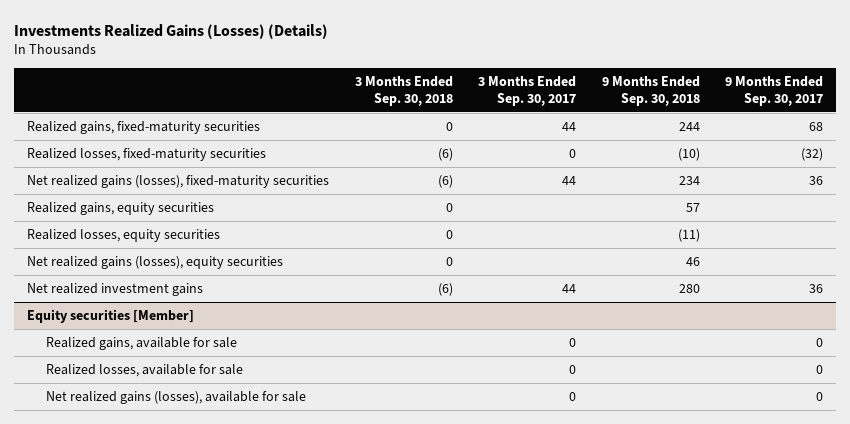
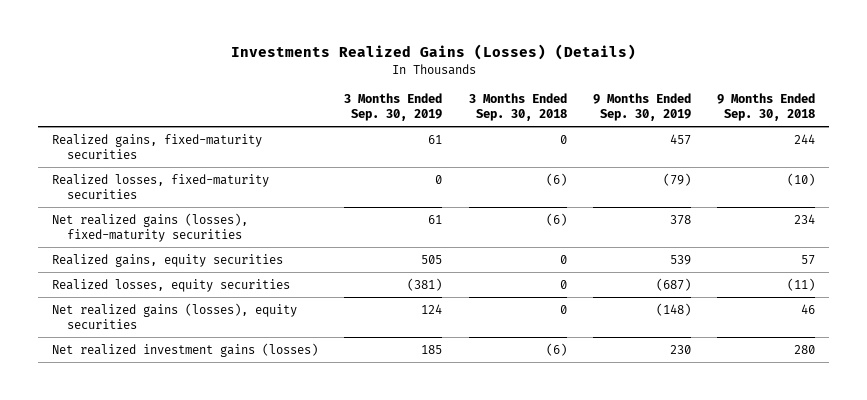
- | 3 Months Ended Sep. 30, 2018 | 3 Months Ended Sep. 30, 2017 | 9 Months Ended Sep. 30, 2018 | 9 Months Ended Sep. 30, 2017
+ | 3 Months Ended Sep. 30, 2019 | 3 Months Ended Sep. 30, 2018 | 9 Months Ended Sep. 30, 2019 | 9 Months Ended Sep. 30, 2018
- Net realized investment gains | (6) | 44 | 280 | 36
- Equity securities [Member]
- Realized gains, available for sale | | 0 | | 0
- Realized losses, available for sale | | 0 | | 0
- Net realized gains (losses), available for sale | | 0 | | 0
+ Net realized investment gains (losses) | 185 | (6) | 230 | 280

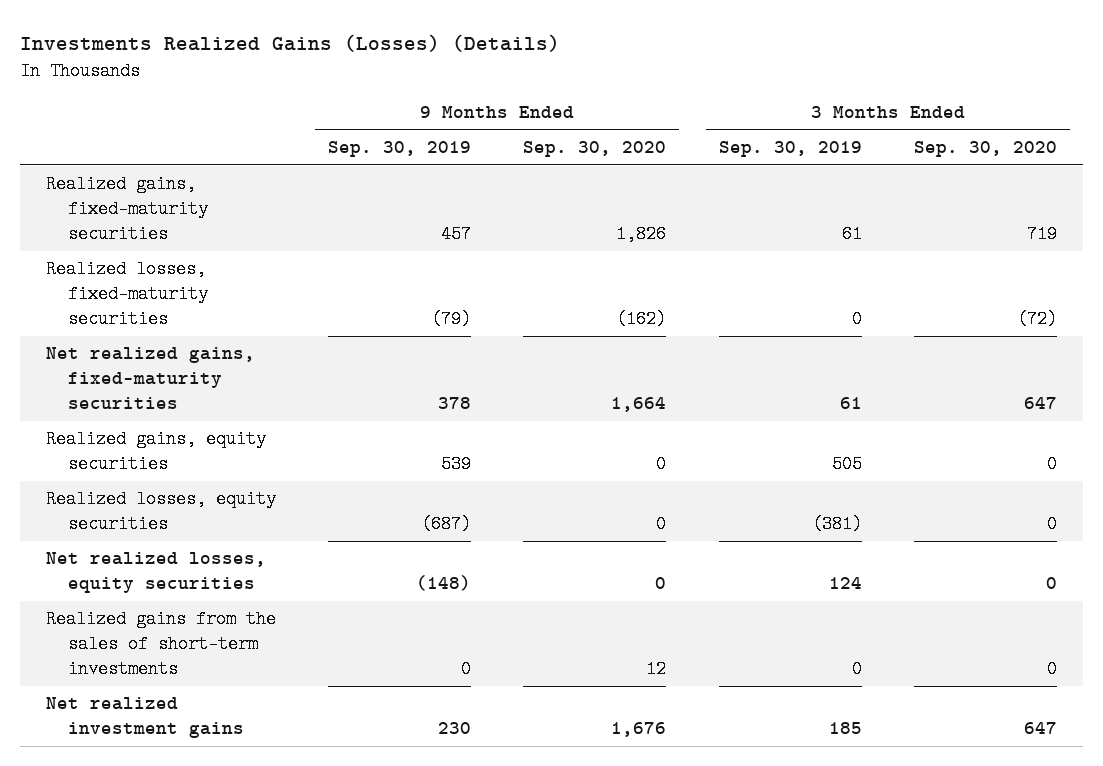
- | 3 Months Ended Sep. 30, 2019 | 3 Months Ended Sep. 30, 2018 | 9 Months Ended Sep. 30, 2019 | 9 Months Ended Sep. 30, 2018
+ | 9 Months Ended Sep. 30, 2019 | 9 Months Ended Sep. 30, 2020 | 3 Months Ended Sep. 30, 2019 | 3 Months Ended Sep. 30, 2020
- Net realized gains (losses), fixed-maturity securities | 61 | (6) | 378 | 234
+ Net realized gains, fixed-maturity securities | 378 | 1,664 | 61 | 647
- Net realized gains (losses), equity securities | 124 | 0 | (148) | 46
- Net realized investment gains (losses) | 185 | (6) | 230 | 280
+ Net realized losses, equity securities | (148) | 0 | 124 | 0
+ Realized gains from the sales of short-term investments | 0 | 12 | 0 | 0
+ Net realized investment gains | 230 | 1,676 | 185 | 647

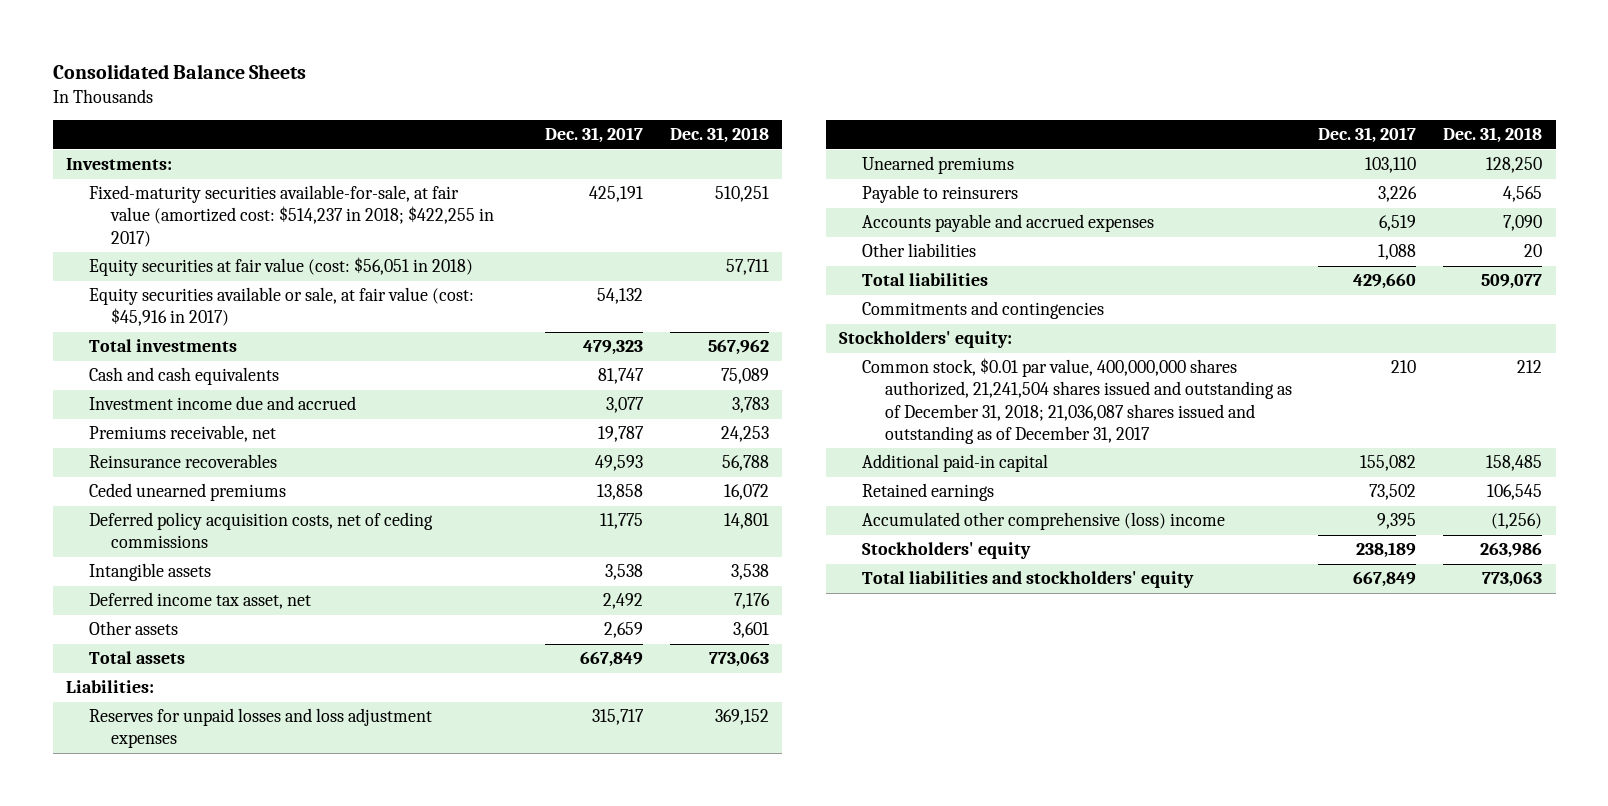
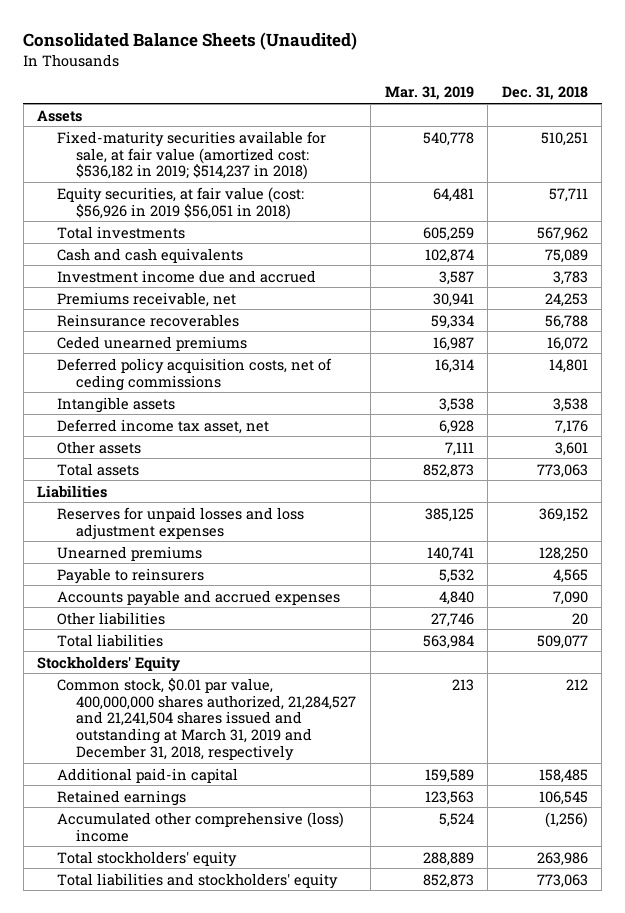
- Consolidated Balance Sheets
+ Consolidated Balance Sheets (Unaudited)
- | Dec. 31, 2017 | Dec. 31, 2018
+ | Mar. 31, 2019 | Dec. 31, 2018
- Investments:
- Fixed-maturity securities available-for-sale, at fair value (amortized cost: $514,237 in 2018; $422,255 in 2017) | 425,191 | 510,251
- Equity securities at fair value (cost: $56,051 in 2018) | | 57,711
- Equity securities available or sale, at fair value (cost: $45,916 in 2017) | 54,132 |
+ Assets
+ Fixed-maturity securities available for sale, at fair value (amortized cost: $536,182 in 2019; $514,237 in 2018) | 540,778 | 510,251
+ Equity securities, at fair value (cost: $56,926 in 2019 $56,051 in 2018) | 64,481 | 57,711
- Liabilities:
+ Liabilities
- Commitments and contingencies
- Stockholders' equity:
- Common stock, $0.01 par value, 400,000,000 shares authorized, 21,241,504 shares issued and outstanding as of December 31, 2018; 21,036,087 shares issued and outstanding as of December 31, 2017 | 210 | 212
+ Stockholders' Equity
+ Common stock, $0.01 par value, 400,000,000 shares authorized, 21,284,527 and 21,241,504 shares issued and outstanding at March 31, 2019 and December 31, 2018, respectively | 213 | 212
- Stockholders' equity | 238,189 | 263,986
+ Total stockholders' equity | 288,889 | 263,986

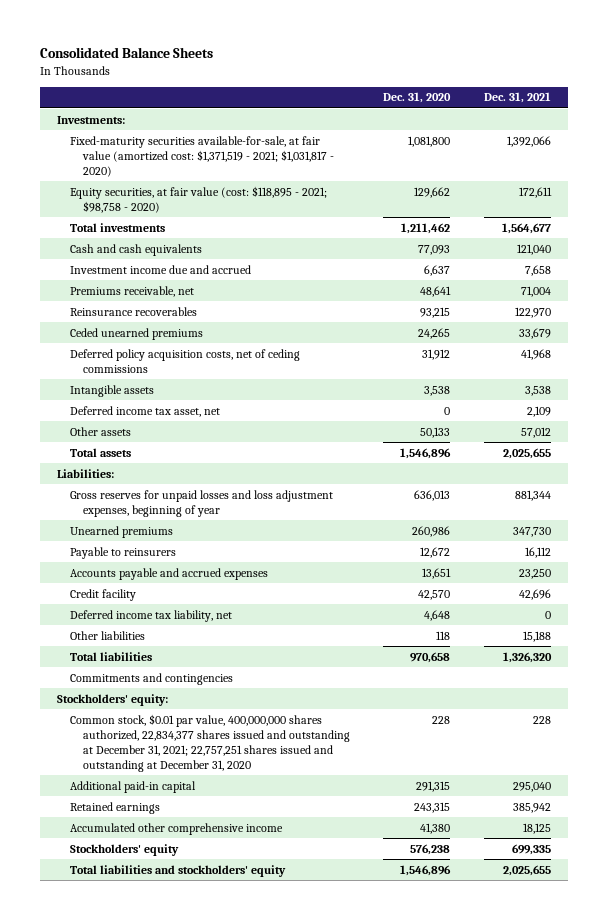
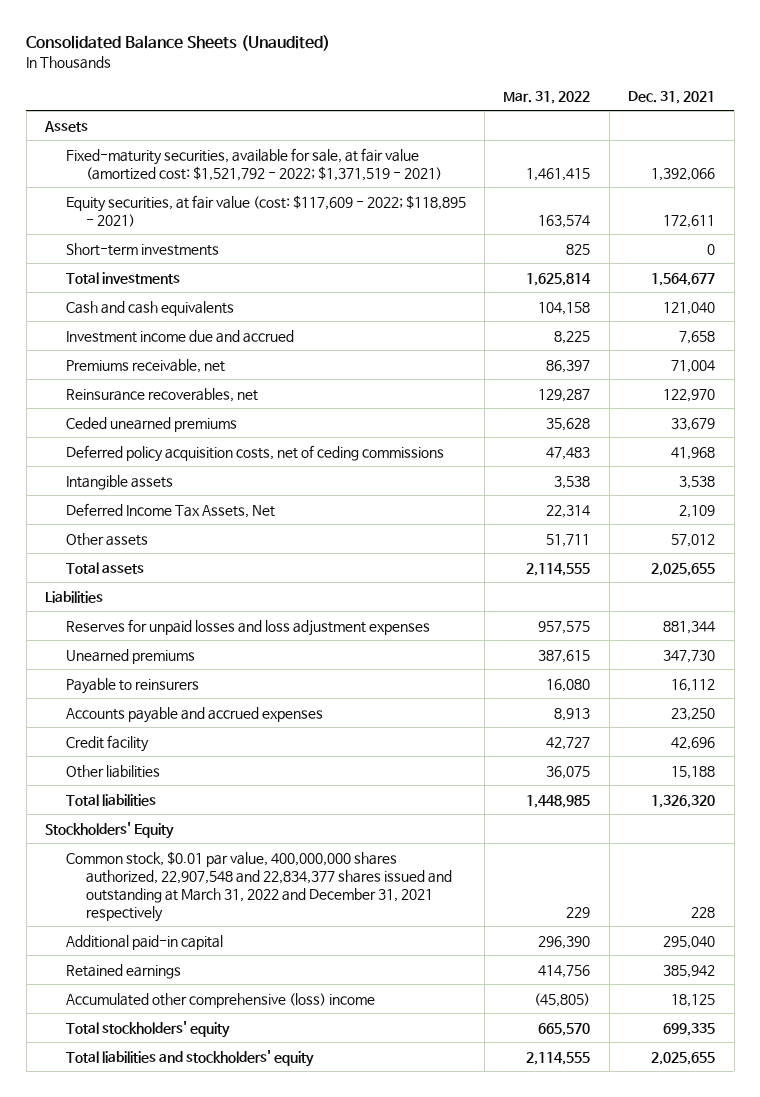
- Consolidated Balance Sheets
+ Consolidated Balance Sheets (Unaudited)
- | Dec. 31, 2020 | Dec. 31, 2021
+ | Mar. 31, 2022 | Dec. 31, 2021
- Investments:
- Fixed-maturity securities available-for-sale, at fair value (amortized cost: $1,371,519 - 2021; $1,031,817 - 2020) | 1,081,800 | 1,392,066
- Equity securities, at fair value (cost: $118,895 - 2021; $98,758 - 2020) | 129,662 | 172,611
+ Assets
+ Fixed-maturity securities, available for sale, at fair value (amortized cost: $1,521,792 - 2022; $1,371,519 - 2021) | 1,461,415 | 1,392,066
+ Equity securities, at fair value (cost: $117,609 - 2022; $118,895 - 2021) | 163,574 | 172,611
+ Short-term investments | 825 | 0
- Reinsurance recoverables | 93,215 | 122,970
+ Reinsurance recoverables, net | 129,287 | 122,970
- Deferred income tax asset, net | 0 | 2,109
+ Deferred Income Tax Assets, Net | 22,314 | 2,109
- Liabilities:
- Gross reserves for unpaid losses and loss adjustment expenses, beginning of year | 636,013 | 881,344
+ Liabilities
+ Reserves for unpaid losses and loss adjustment expenses | 957,575 | 881,344
- Deferred income tax liability, net | 4,648 | 0
- Commitments and contingencies
- Stockholders' equity:
- Common stock, $0.01 par value, 400,000,000 shares authorized, 22,834,377 shares issued and outstanding at December 31, 2021; 22,757,251 shares issued and outstanding at December 31, 2020 | 228 | 228
+ Stockholders' Equity
+ Common stock, $0.01 par value, 400,000,000 shares authorized, 22,907,548 and 22,834,377 shares issued and outstanding at March 31, 2022 and December 31, 2021 respectively | 229 | 228
- Accumulated other comprehensive income | 41,380 | 18,125
- Stockholders' equity | 576,238 | 699,335
+ Accumulated other comprehensive (loss) income | (45,805) | 18,125
+ Total stockholders' equity | 665,570 | 699,335

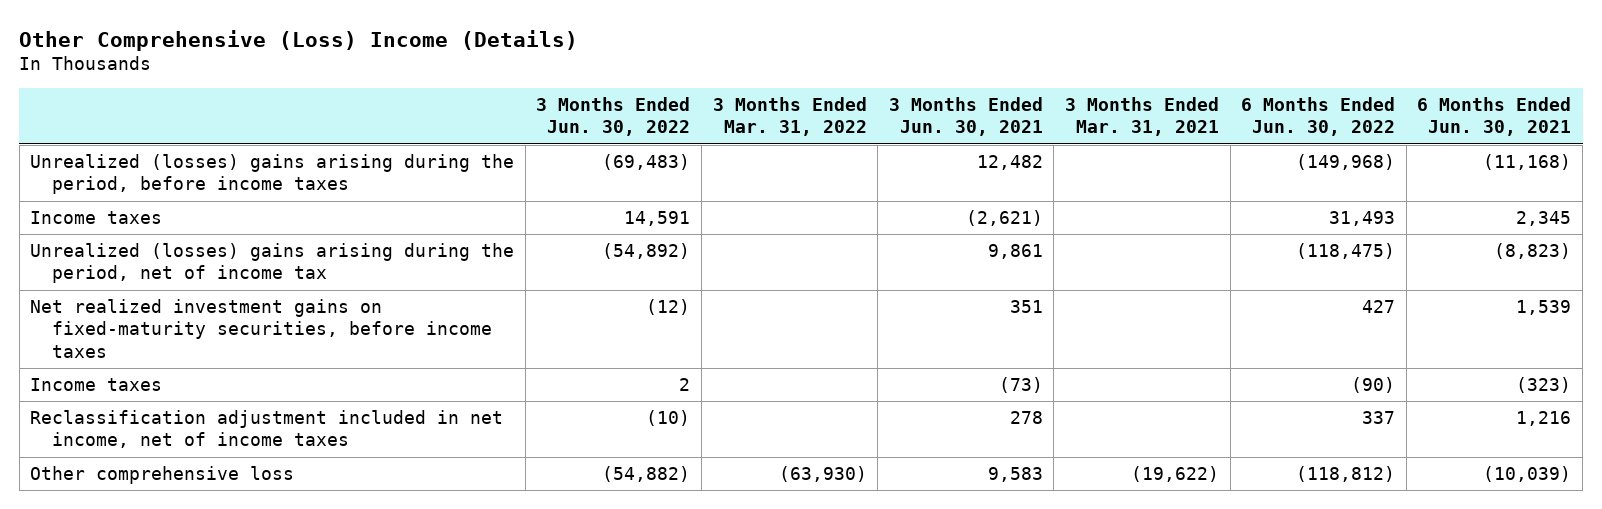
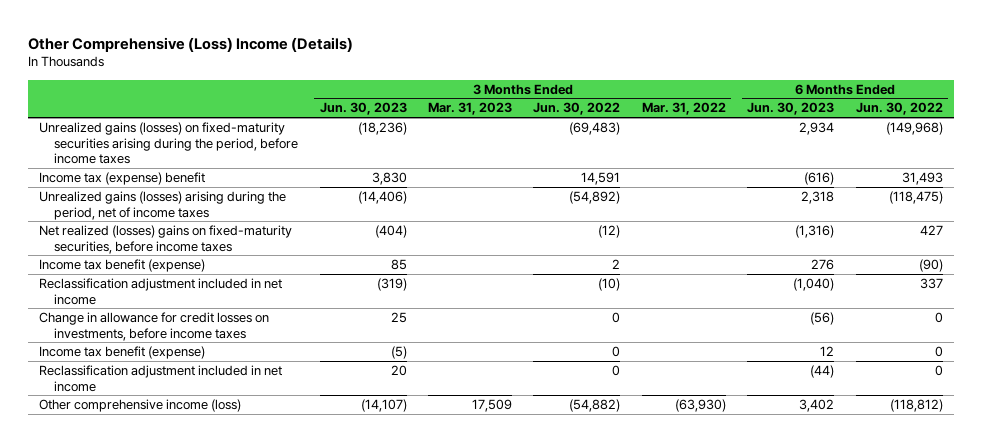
- | 3 Months Ended Jun. 30, 2022 | 3 Months Ended Mar. 31, 2022 | 3 Months Ended Jun. 30, 2021 | 3 Months Ended Mar. 31, 2021 | 6 Months Ended Jun. 30, 2022 | 6 Months Ended Jun. 30, 2021
+ | 3 Months Ended Jun. 30, 2023 | 3 Months Ended Mar. 31, 2023 | 3 Months Ended Jun. 30, 2022 | 3 Months Ended Mar. 31, 2022 | 6 Months Ended Jun. 30, 2023 | 6 Months Ended Jun. 30, 2022
- Unrealized (losses) gains arising during the period, before income taxes | (69,483) | | 12,482 | | (149,968) | (11,168)
- Income taxes | 14,591 | | (2,621) | | 31,493 | 2,345
- Unrealized (losses) gains arising during the period, net of income tax | (54,892) | | 9,861 | | (118,475) | (8,823)
- Net realized investment gains on fixed-maturity securities, before income taxes | (12) | | 351 | | 427 | 1,539
- Income taxes | 2 | | (73) | | (90) | (323)
- Reclassification adjustment included in net income, net of income taxes | (10) | | 278 | | 337 | 1,216
- Other comprehensive loss | (54,882) | (63,930) | 9,583 | (19,622) | (118,812) | (10,039)
+ Unrealized gains (losses) on fixed-maturity securities arising during the period, before income taxes | (18,236) | | (69,483) | | 2,934 | (149,968)
+ Income tax (expense) benefit | 3,830 | | 14,591 | | (616) | 31,493
+ Unrealized gains (losses) arising during the period, net of income taxes | (14,406) | | (54,892) | | 2,318 | (118,475)
+ Net realized (losses) gains on fixed-maturity securities, before income taxes | (404) | | (12) | | (1,316) | 427
+ Income tax benefit (expense) | 85 | | 2 | | 276 | (90)
+ Reclassification adjustment included in net income | (319) | | (10) | | (1,040) | 337
+ Change in allowance for credit losses on investments, before income taxes | 25 | | 0 | | (56) | 0
+ Income tax benefit (expense) | (5) | | 0 | | 12 | 0
+ Reclassification adjustment included in net income | 20 | | 0 | | (44) | 0
+ Other comprehensive income (loss) | (14,107) | 17,509 | (54,882) | (63,930) | 3,402 | (118,812)

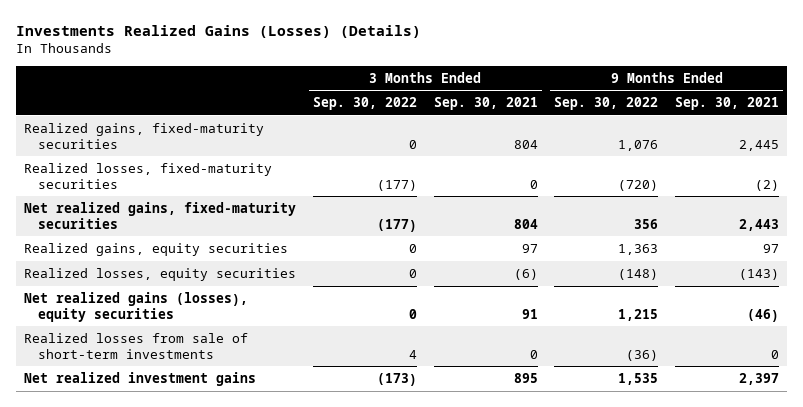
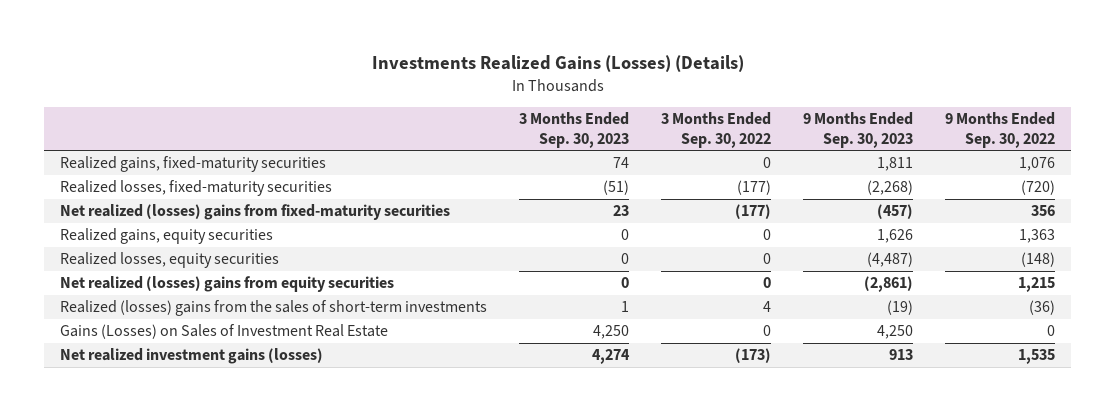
- | 3 Months Ended Sep. 30, 2022 | 3 Months Ended Sep. 30, 2021 | 9 Months Ended Sep. 30, 2022 | 9 Months Ended Sep. 30, 2021
+ | 3 Months Ended Sep. 30, 2023 | 3 Months Ended Sep. 30, 2022 | 9 Months Ended Sep. 30, 2023 | 9 Months Ended Sep. 30, 2022
- Net realized gains, fixed-maturity securities | (177) | 804 | 356 | 2,443
+ Net realized (losses) gains from fixed-maturity securities | 23 | (177) | (457) | 356
- Net realized gains (losses), equity securities | 0 | 91 | 1,215 | (46)
- Realized losses from sale of short-term investments | 4 | 0 | (36) | 0
- Net realized investment gains | (173) | 895 | 1,535 | 2,397
+ Net realized (losses) gains from equity securities | 0 | 0 | (2,861) | 1,215
+ Realized (losses) gains from the sales of short-term investments | 1 | 4 | (19) | (36)
+ Gains (Losses) on Sales of Investment Real Estate | 4,250 | 0 | 4,250 | 0
+ Net realized investment gains (losses) | 4,274 | (173) | 913 | 1,535

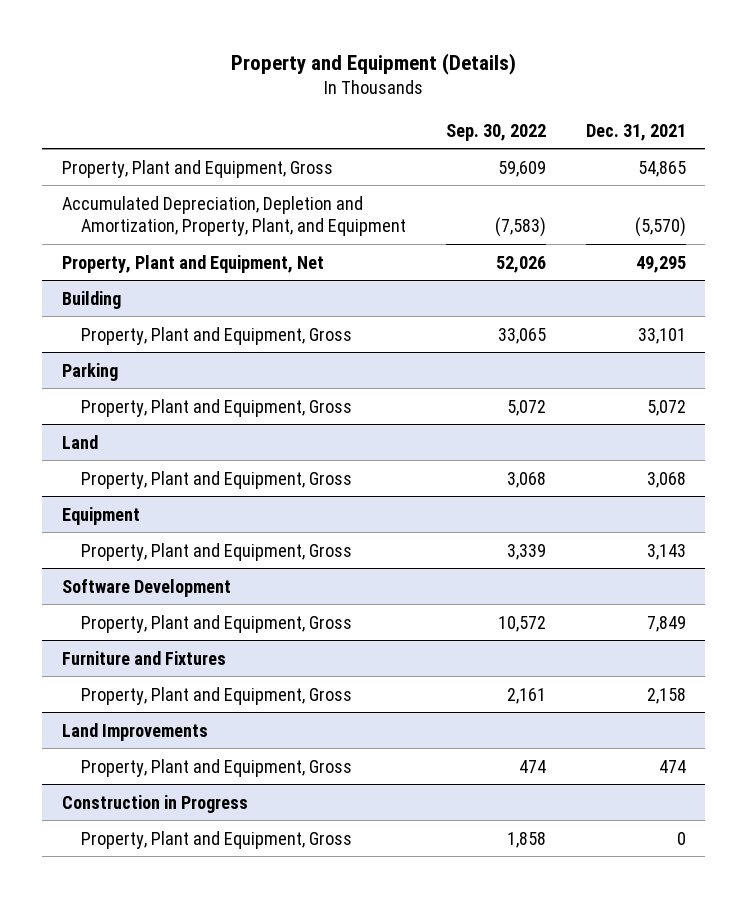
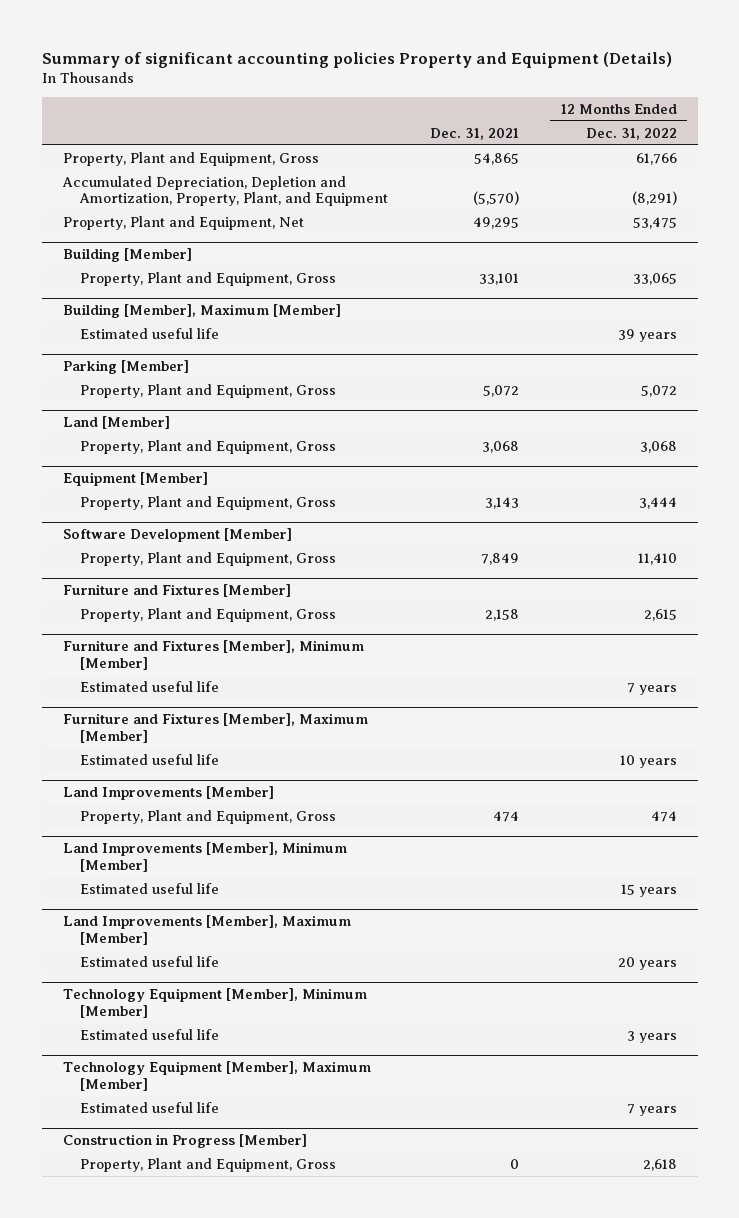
- Property and Equipment (Details)
+ Summary of significant accounting policies Property and Equipment (Details)
- | Sep. 30, 2022 | Dec. 31, 2021
+ | Dec. 31, 2021 | 12 Months Ended Dec. 31, 2022
- Building
+ Building [Member]
- Parking
+ Building [Member], Maximum [Member]
+ Estimated useful life | | 39 years
+ Parking [Member]
- Land
+ Land [Member]
- Equipment
+ Equipment [Member]
- Software Development
+ Software Development [Member]
- Furniture and Fixtures
+ Furniture and Fixtures [Member]
- Land Improvements
+ Furniture and Fixtures [Member], Minimum [Member]
+ Estimated useful life | | 7 years
+ Furniture and Fixtures [Member], Maximum [Member]
+ Estimated useful life | | 10 years
+ Land Improvements [Member]
- Construction in Progress
+ Land Improvements [Member], Minimum [Member]
+ Estimated useful life | | 15 years
+ Land Improvements [Member], Maximum [Member]
+ Estimated useful life | | 20 years
+ Technology Equipment [Member], Minimum [Member]
+ Estimated useful life | | 3 years
+ Technology Equipment [Member], Maximum [Member]
+ Estimated useful life | | 7 years
+ Construction in Progress [Member]

